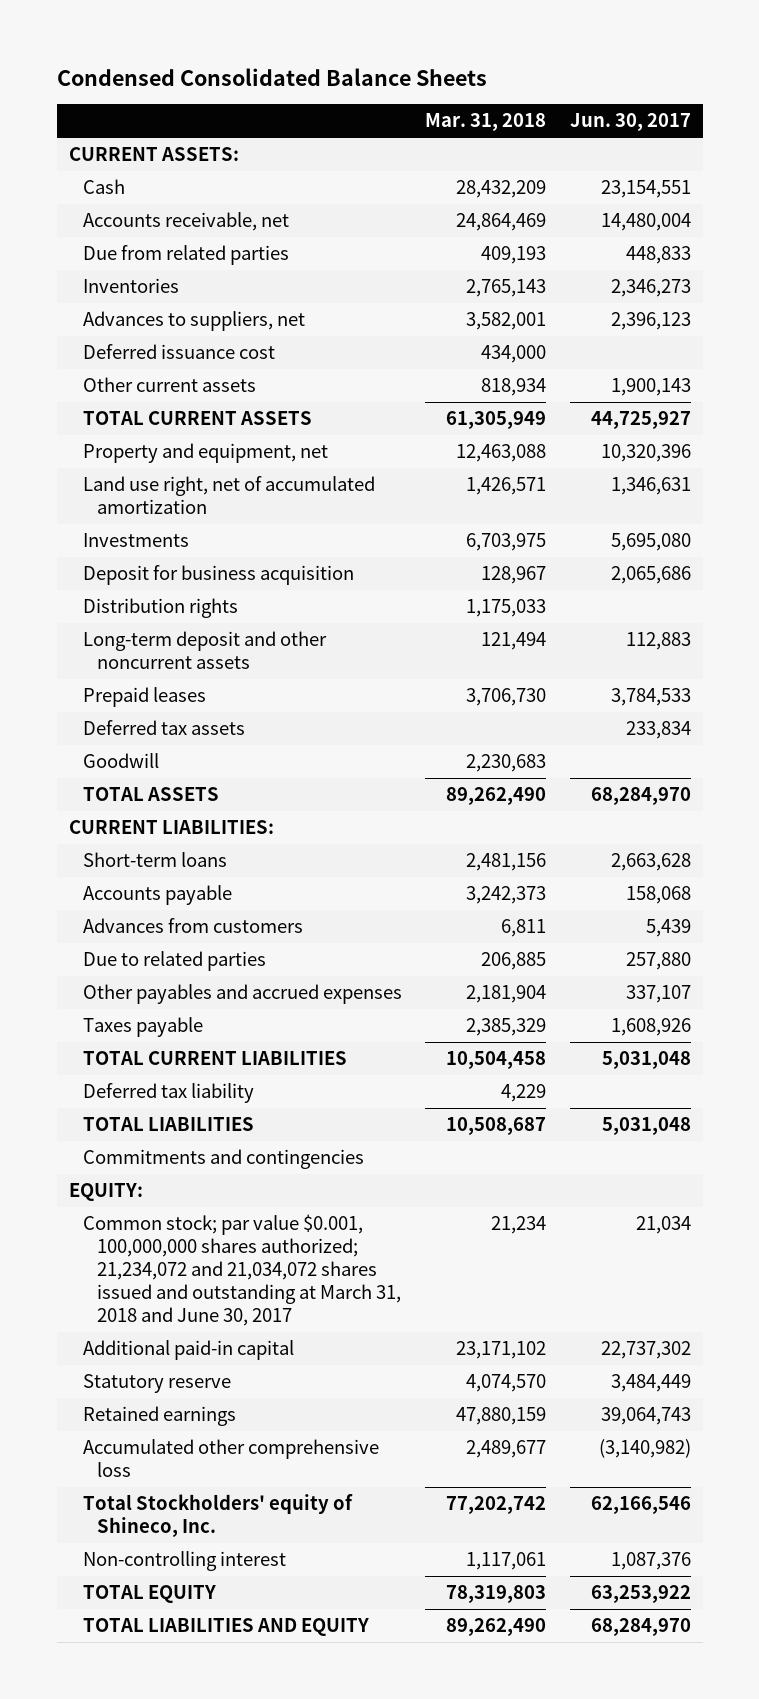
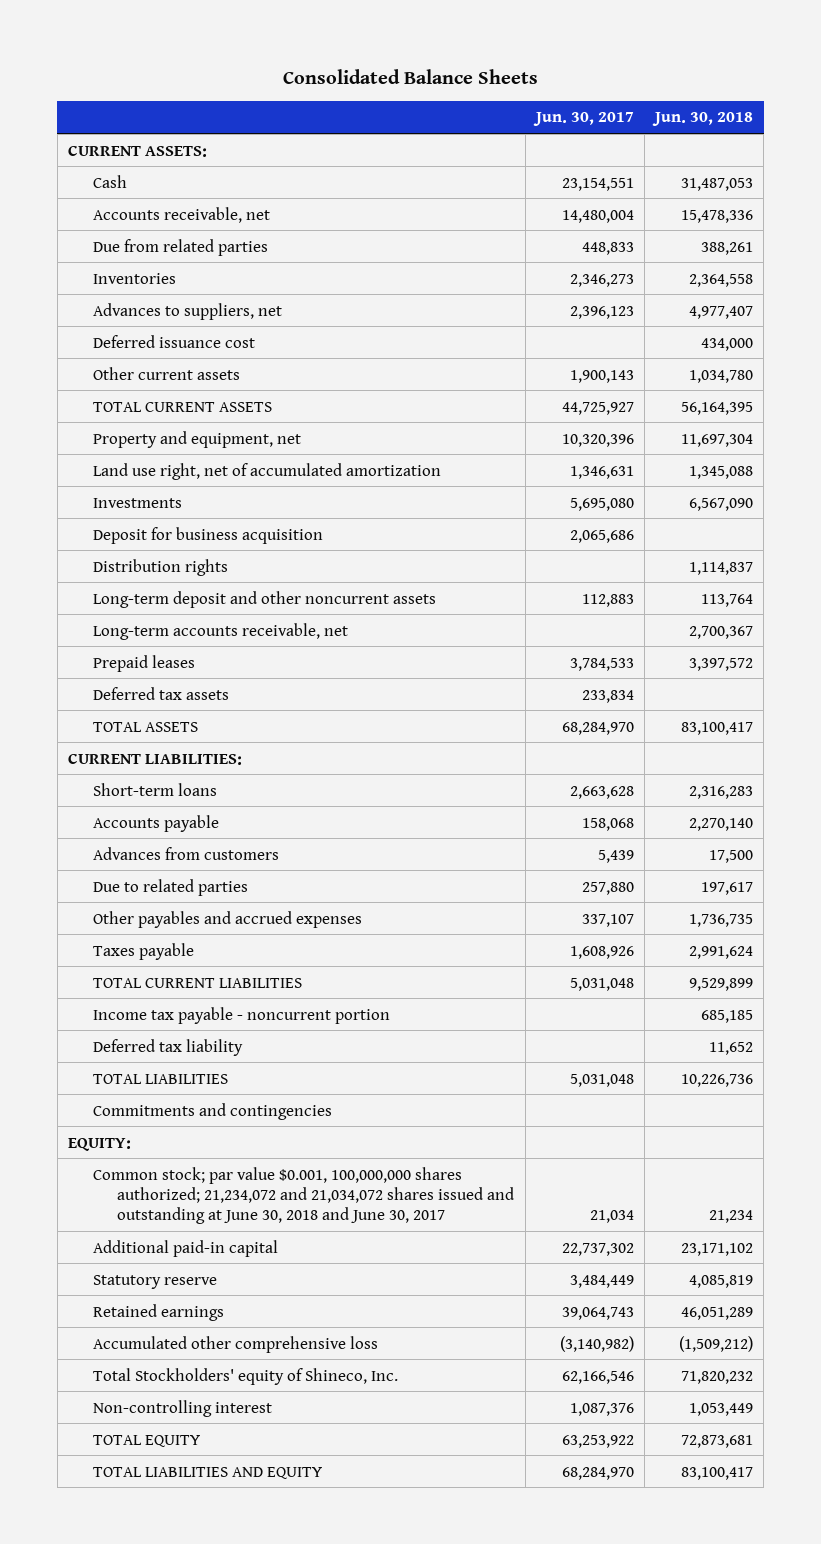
- Condensed Consolidated Balance Sheets
+ Consolidated Balance Sheets
- | Mar. 31, 2018 | Jun. 30, 2017
+ | Jun. 30, 2017 | Jun. 30, 2018
+ Long-term accounts receivable, net | | 2,700,367
- Goodwill | 2,230,683 |
+ Income tax payable - noncurrent portion | | 685,185
- Common stock; par value $0.001, 100,000,000 shares authorized; 21,234,072 and 21,034,072 shares issued and outstanding at March 31, 2018 and June 30, 2017 | 21,234 | 21,034
+ Common stock; par value $0.001, 100,000,000 shares authorized; 21,234,072 and 21,034,072 shares issued and outstanding at June 30, 2018 and June 30, 2017 | 21,034 | 21,234

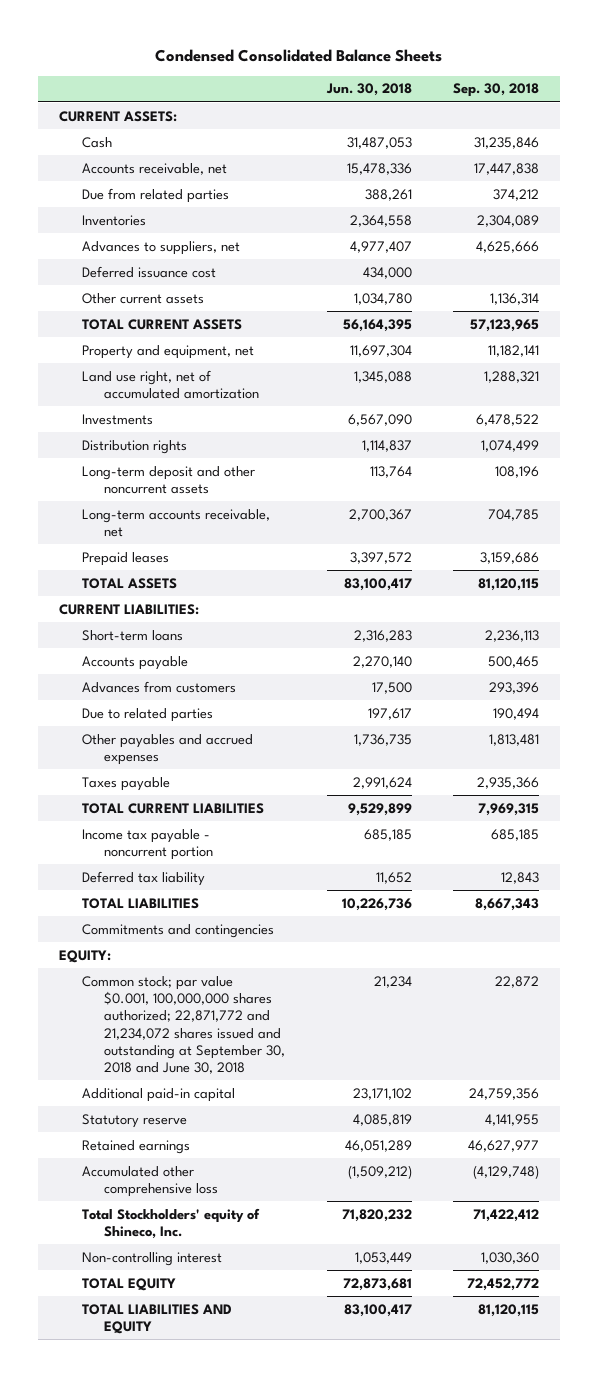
- Consolidated Balance Sheets
+ Condensed Consolidated Balance Sheets
- | Jun. 30, 2017 | Jun. 30, 2018
+ | Jun. 30, 2018 | Sep. 30, 2018
- Deposit for business acquisition | 2,065,686 |
- Deferred tax assets | 233,834 |
- Common stock; par value $0.001, 100,000,000 shares authorized; 21,234,072 and 21,034,072 shares issued and outstanding at June 30, 2018 and June 30, 2017 | 21,034 | 21,234
+ Common stock; par value $0.001, 100,000,000 shares authorized; 22,871,772 and 21,234,072 shares issued and outstanding at September 30, 2018 and June 30, 2018 | 21,234 | 22,872

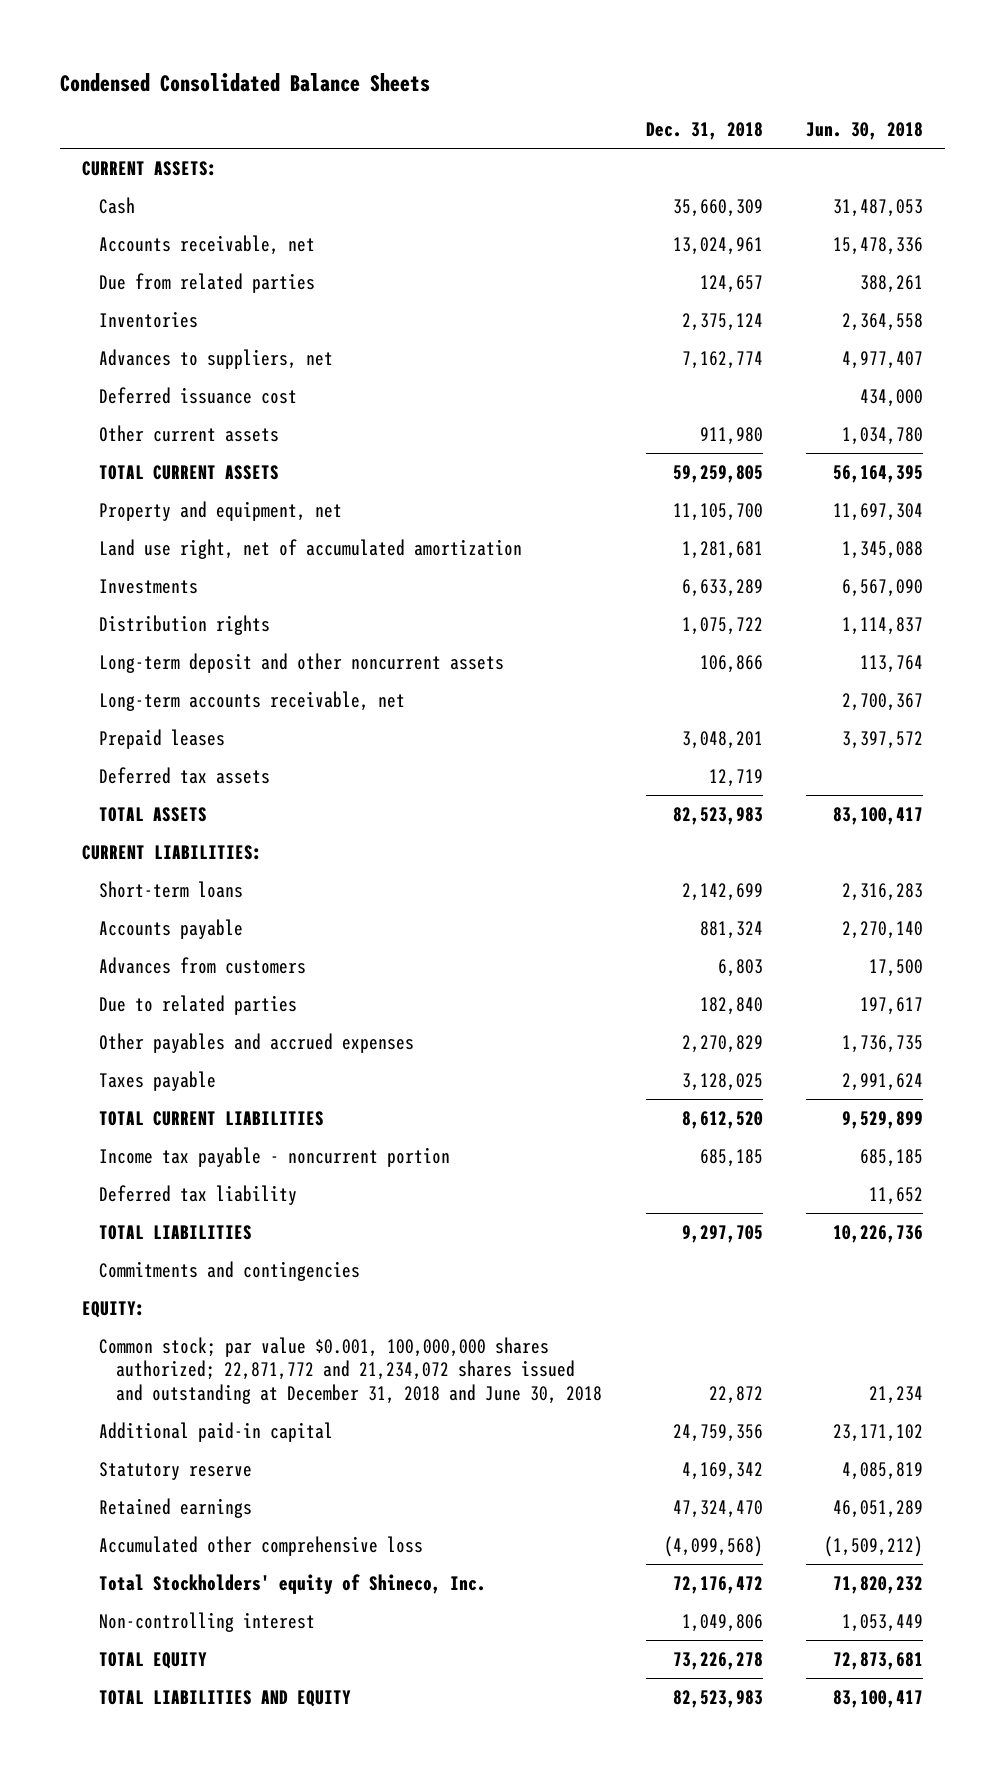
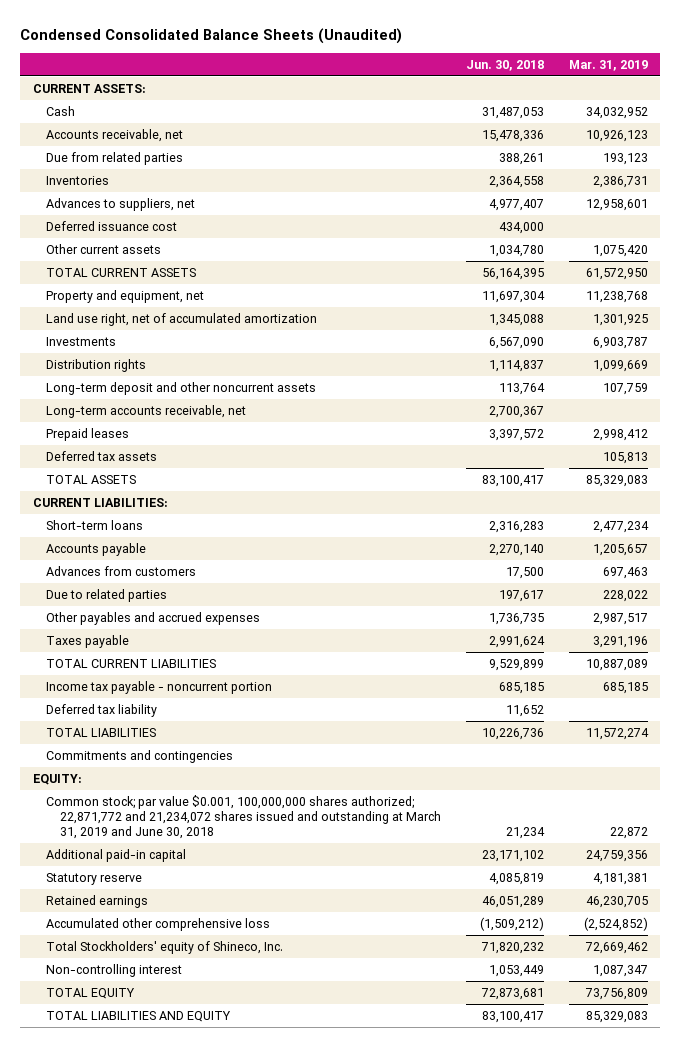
- Condensed Consolidated Balance Sheets
+ Condensed Consolidated Balance Sheets (Unaudited)
- | Dec. 31, 2018 | Jun. 30, 2018
+ | Jun. 30, 2018 | Mar. 31, 2019
- Common stock; par value $0.001, 100,000,000 shares authorized; 22,871,772 and 21,234,072 shares issued and outstanding at December 31, 2018 and June 30, 2018 | 22,872 | 21,234
+ Common stock; par value $0.001, 100,000,000 shares authorized; 22,871,772 and 21,234,072 shares issued and outstanding at March 31, 2019 and June 30, 2018 | 21,234 | 22,872

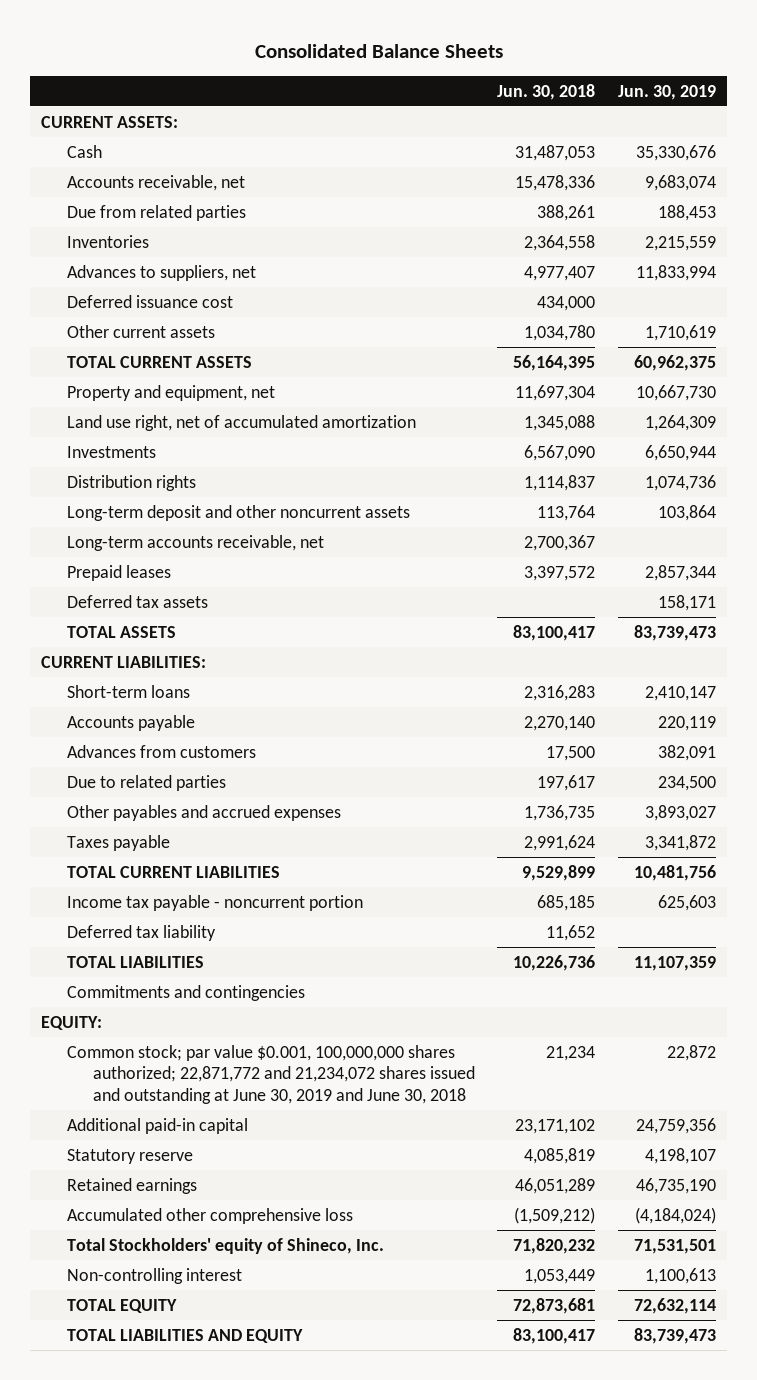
- Condensed Consolidated Balance Sheets (Unaudited)
+ Consolidated Balance Sheets
- | Jun. 30, 2018 | Mar. 31, 2019
+ | Jun. 30, 2018 | Jun. 30, 2019
- Common stock; par value $0.001, 100,000,000 shares authorized; 22,871,772 and 21,234,072 shares issued and outstanding at March 31, 2019 and June 30, 2018 | 21,234 | 22,872
+ Common stock; par value $0.001, 100,000,000 shares authorized; 22,871,772 and 21,234,072 shares issued and outstanding at June 30, 2019 and June 30, 2018 | 21,234 | 22,872

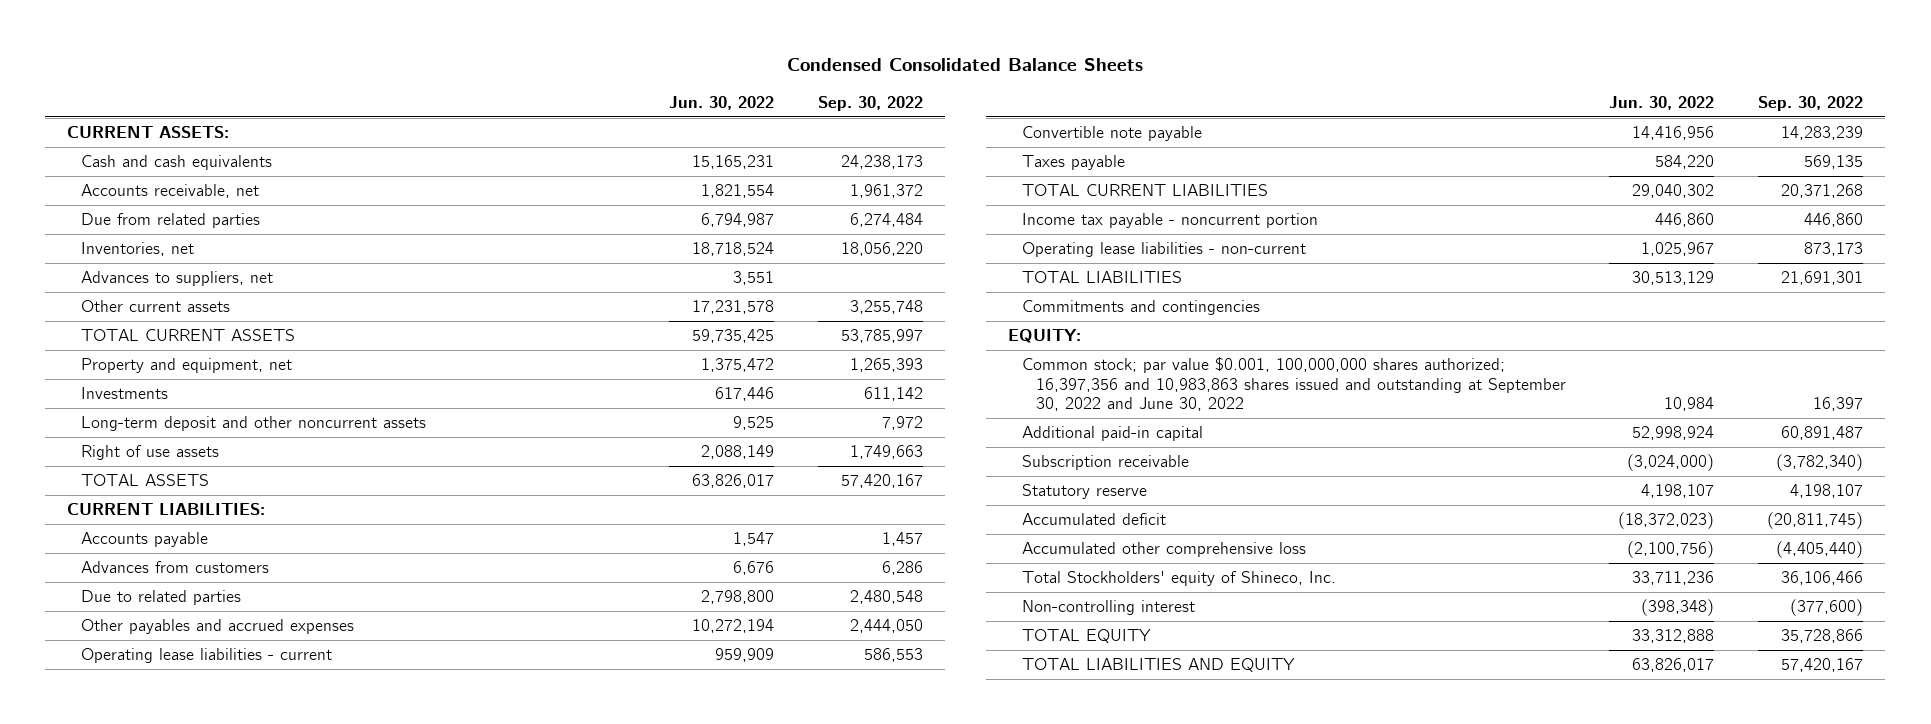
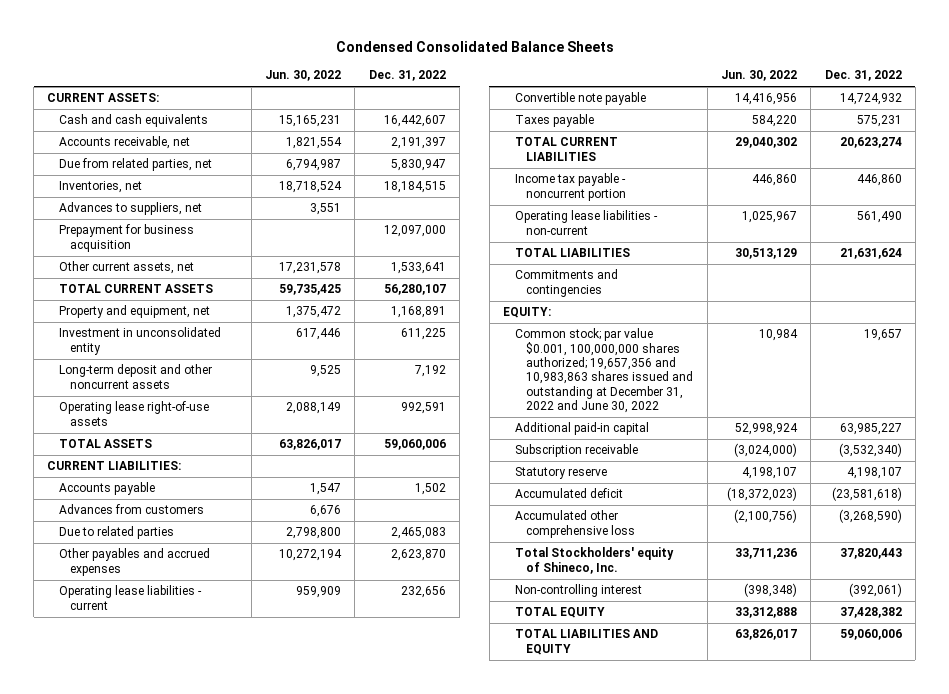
- | Jun. 30, 2022 | Sep. 30, 2022
+ | Jun. 30, 2022 | Dec. 31, 2022
- Due from related parties | 6,794,987 | 6,274,484
+ Due from related parties, net | 6,794,987 | 5,830,947
- Other current assets | 17,231,578 | 3,255,748
+ Prepayment for business acquisition | | 12,097,000
+ Other current assets, net | 17,231,578 | 1,533,641
- Investments | 617,446 | 611,142
+ Investment in unconsolidated entity | 617,446 | 611,225
- Right of use assets | 2,088,149 | 1,749,663
+ Operating lease right-of-use assets | 2,088,149 | 992,591
- Common stock; par value $0.001, 100,000,000 shares authorized; 16,397,356 and 10,983,863 shares issued and outstanding at September 30, 2022 and June 30, 2022 | 10,984 | 16,397
+ Common stock; par value $0.001, 100,000,000 shares authorized; 19,657,356 and 10,983,863 shares issued and outstanding at December 31, 2022 and June 30, 2022 | 10,984 | 19,657

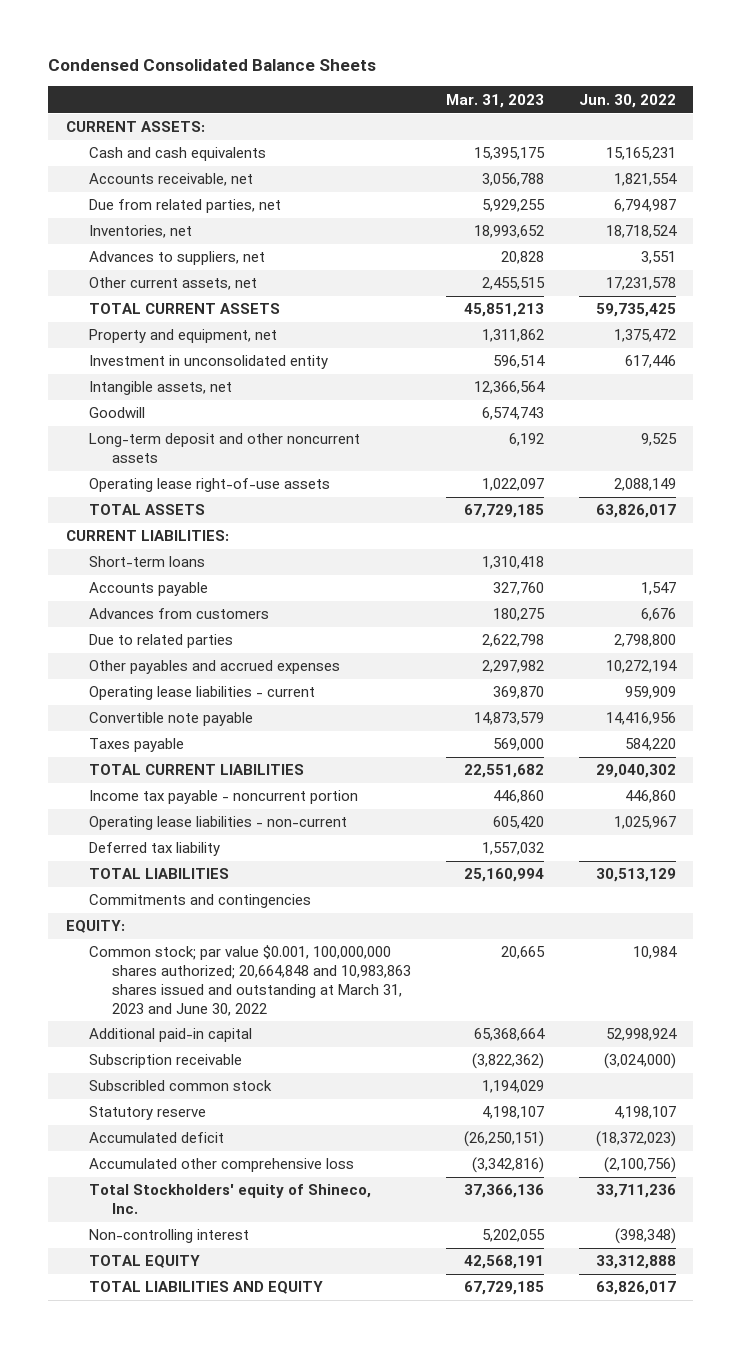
- | Jun. 30, 2022 | Dec. 31, 2022
+ | Mar. 31, 2023 | Jun. 30, 2022
- Prepayment for business acquisition | | 12,097,000
+ Intangible assets, net | 12,366,564 |
+ Goodwill | 6,574,743 |
+ Short-term loans | 1,310,418 |
+ Deferred tax liability | 1,557,032 |
- Common stock; par value $0.001, 100,000,000 shares authorized; 19,657,356 and 10,983,863 shares issued and outstanding at December 31, 2022 and June 30, 2022 | 10,984 | 19,657
+ Common stock; par value $0.001, 100,000,000 shares authorized; 20,664,848 and 10,983,863 shares issued and outstanding at March 31, 2023 and June 30, 2022 | 20,665 | 10,984
+ Subscribled common stock | 1,194,029 |

